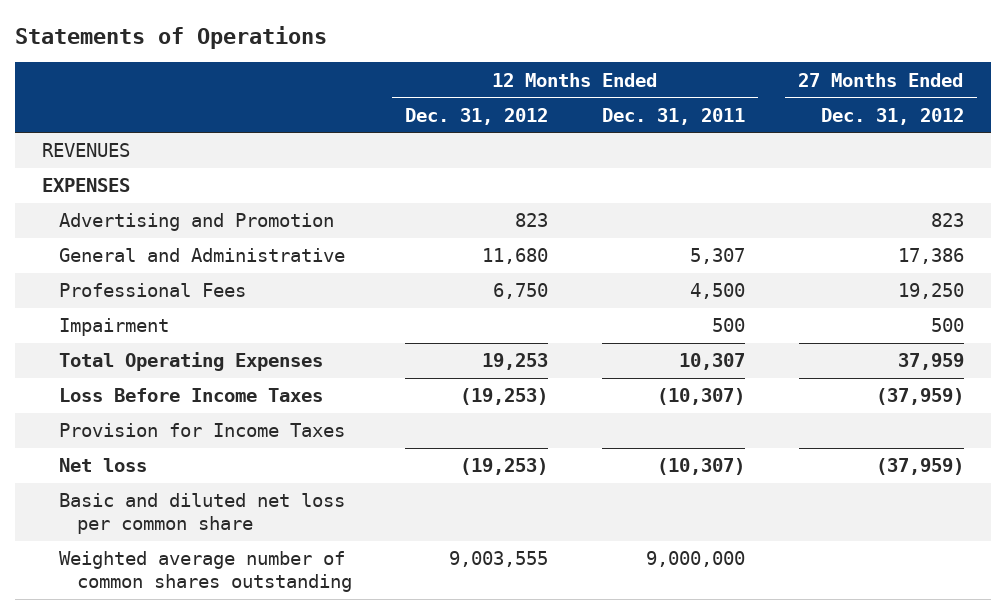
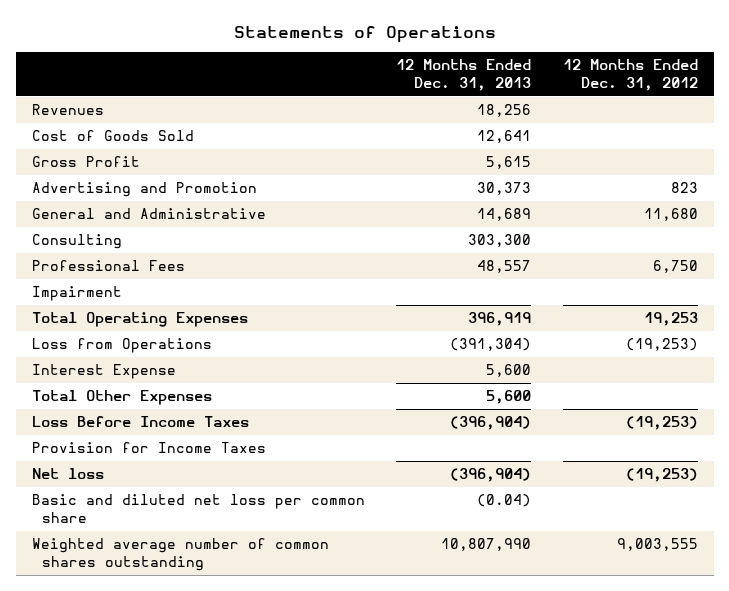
- | 12 Months Ended Dec. 31, 2012 | 12 Months Ended Dec. 31, 2011 | 27 Months Ended Dec. 31, 2012
+ | 12 Months Ended Dec. 31, 2013 | 12 Months Ended Dec. 31, 2012
- REVENUES
- EXPENSES
+ Revenues | 18,256 |
+ Cost of Goods Sold | 12,641 |
+ Gross Profit | 5,615 |
+ Consulting | 303,300 |
+ Loss from Operations | (391,304) | (19,253)
+ Interest Expense | 5,600 |
+ Total Other Expenses | 5,600 |

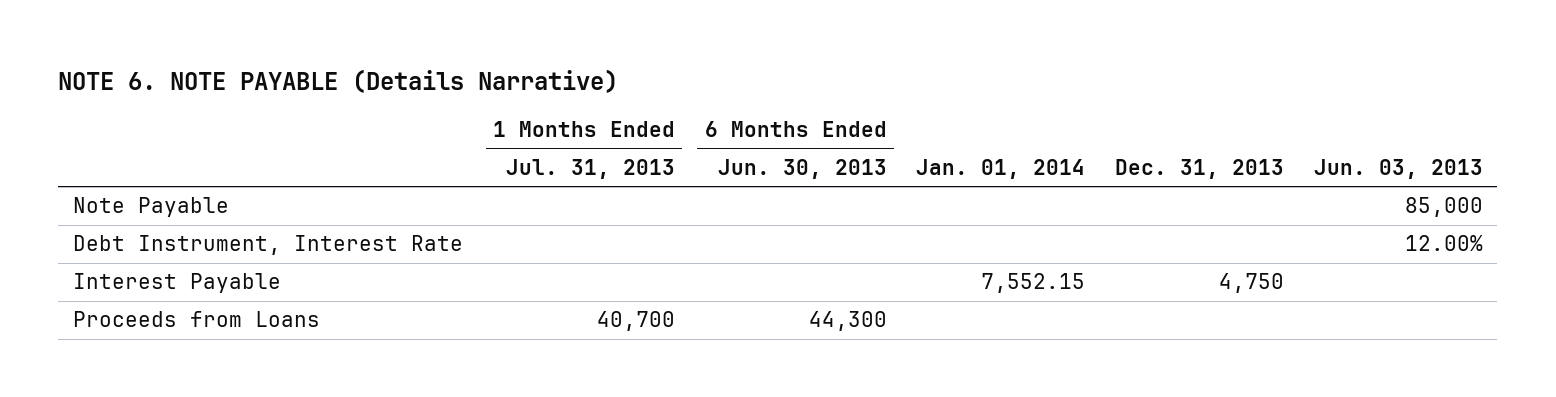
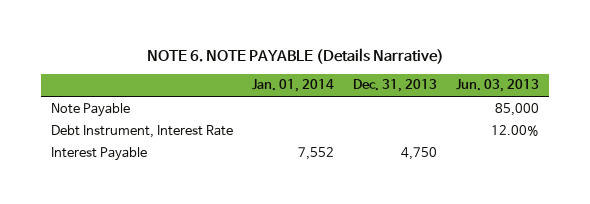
- | 1 Months Ended Jul. 31, 2013 | 6 Months Ended Jun. 30, 2013 | Jan. 01, 2014 | Dec. 31, 2013 | Jun. 03, 2013
+ | Jan. 01, 2014 | Dec. 31, 2013 | Jun. 03, 2013
- Interest Payable | | | 7,552.15 | 4,750 |
- Proceeds from Loans | 40,700 | 44,300 | | |
+ Interest Payable | 7,552 | 4,750 |

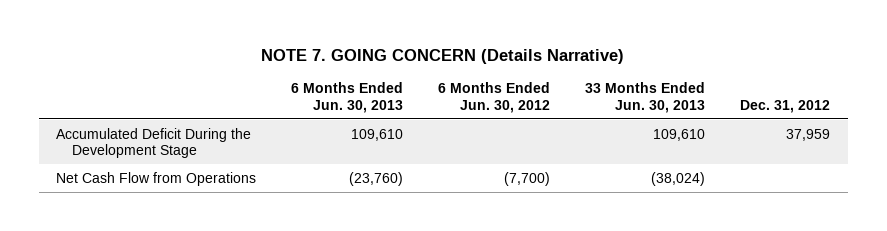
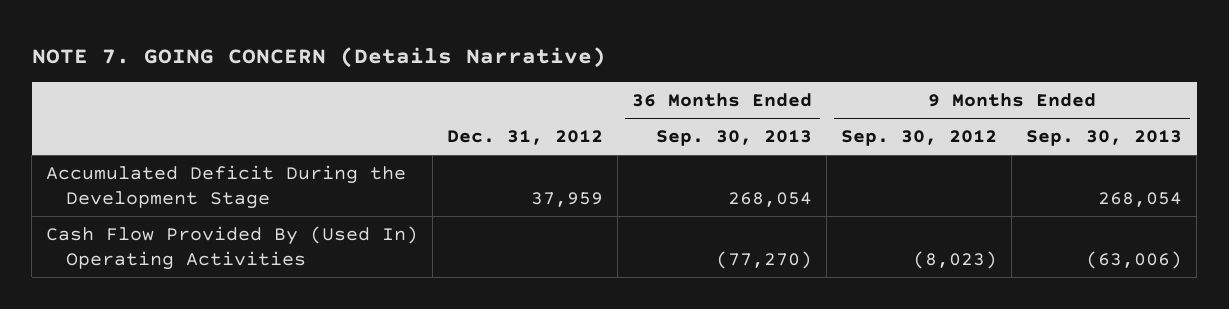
- | 6 Months Ended Jun. 30, 2013 | 6 Months Ended Jun. 30, 2012 | 33 Months Ended Jun. 30, 2013 | Dec. 31, 2012
+ | Dec. 31, 2012 | 36 Months Ended Sep. 30, 2013 | 9 Months Ended Sep. 30, 2012 | 9 Months Ended Sep. 30, 2013
- Net Cash Flow from Operations | (23,760) | (7,700) | (38,024) |
+ Cash Flow Provided By (Used In) Operating Activities | | (77,270) | (8,023) | (63,006)

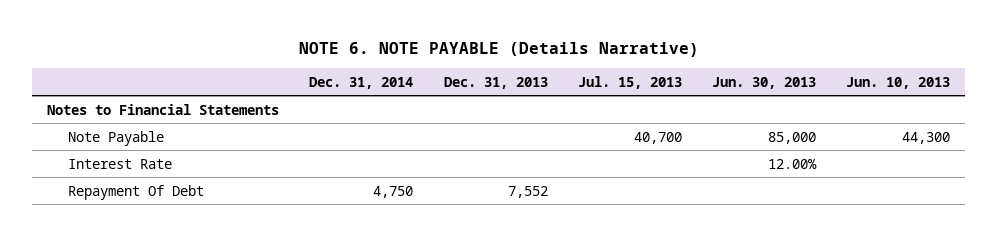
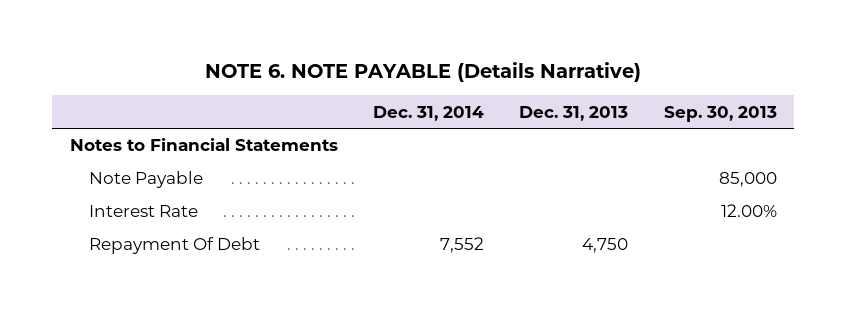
- | Dec. 31, 2014 | Dec. 31, 2013 | Jul. 15, 2013 | Jun. 30, 2013 | Jun. 10, 2013
+ | Dec. 31, 2014 | Dec. 31, 2013 | Sep. 30, 2013
- Repayment Of Debt | 4,750 | 7,552 | | |
+ Repayment Of Debt | 7,552 | 4,750 |

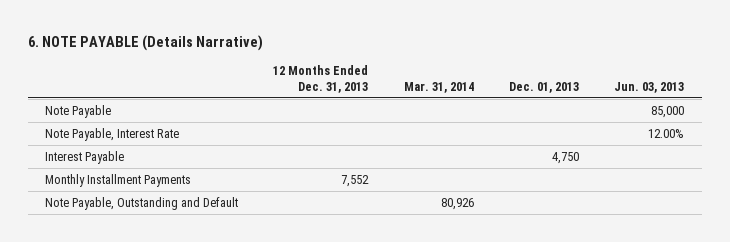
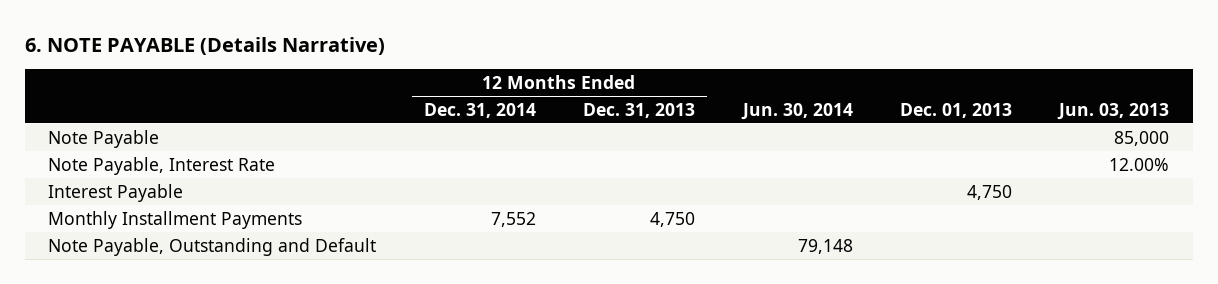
- | 12 Months Ended Dec. 31, 2013 | Mar. 31, 2014 | Dec. 01, 2013 | Jun. 03, 2013
+ | 12 Months Ended Dec. 31, 2014 | 12 Months Ended Dec. 31, 2013 | Jun. 30, 2014 | Dec. 01, 2013 | Jun. 03, 2013
- Monthly Installment Payments | 7,552 | | |
+ Monthly Installment Payments | 7,552 | 4,750 | | |

